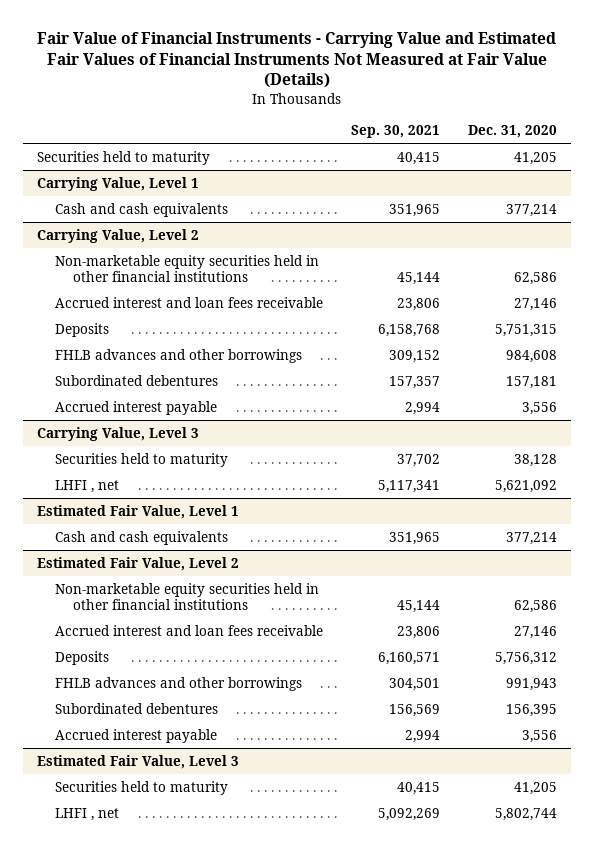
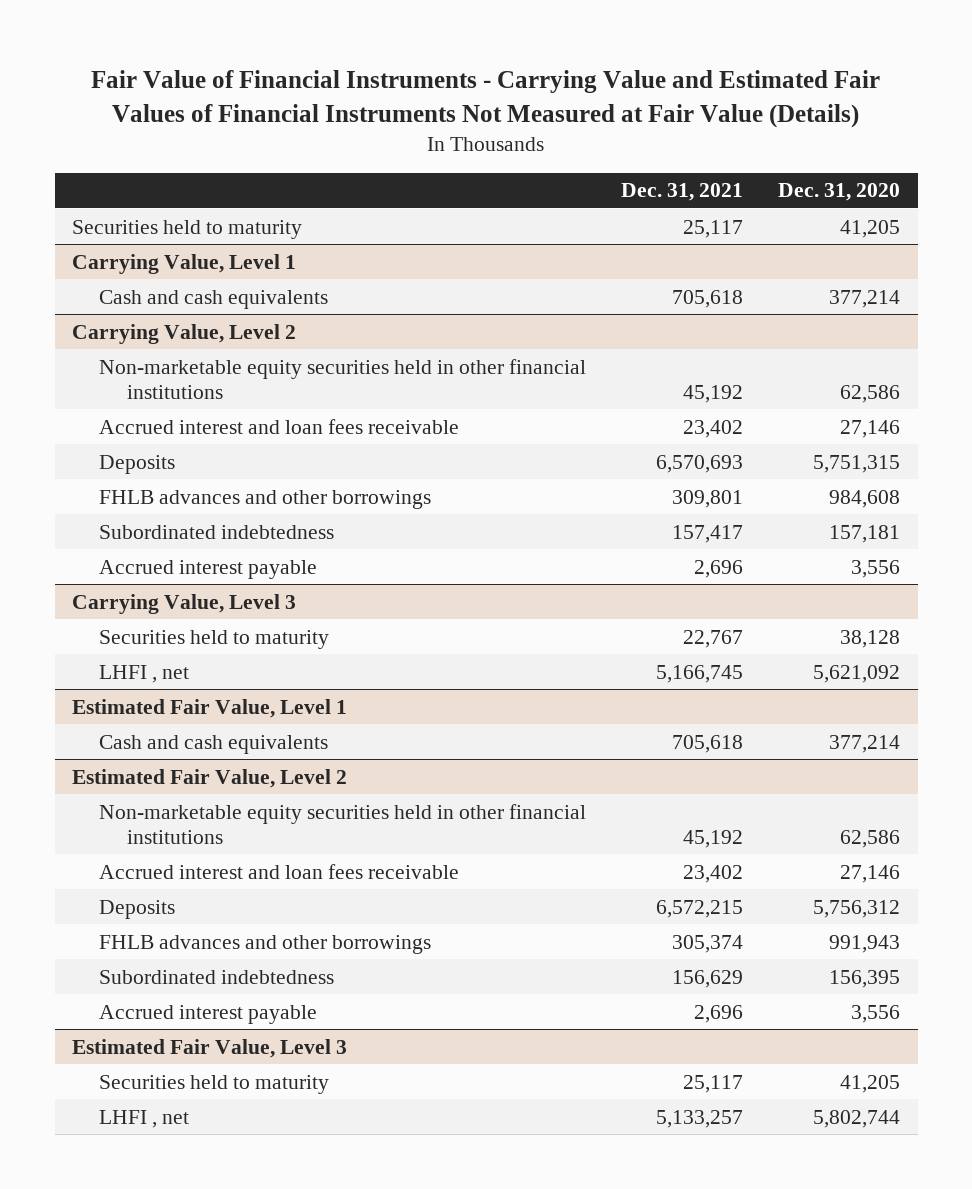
- | Sep. 30, 2021 | Dec. 31, 2020
+ | Dec. 31, 2021 | Dec. 31, 2020
@ Carrying Value, Level 2
- Subordinated debentures | 157,357 | 157,181
+ Subordinated indebtedness | 157,417 | 157,181
@ Estimated Fair Value, Level 2
- Subordinated debentures | 156,569 | 156,395
+ Subordinated indebtedness | 156,629 | 156,395

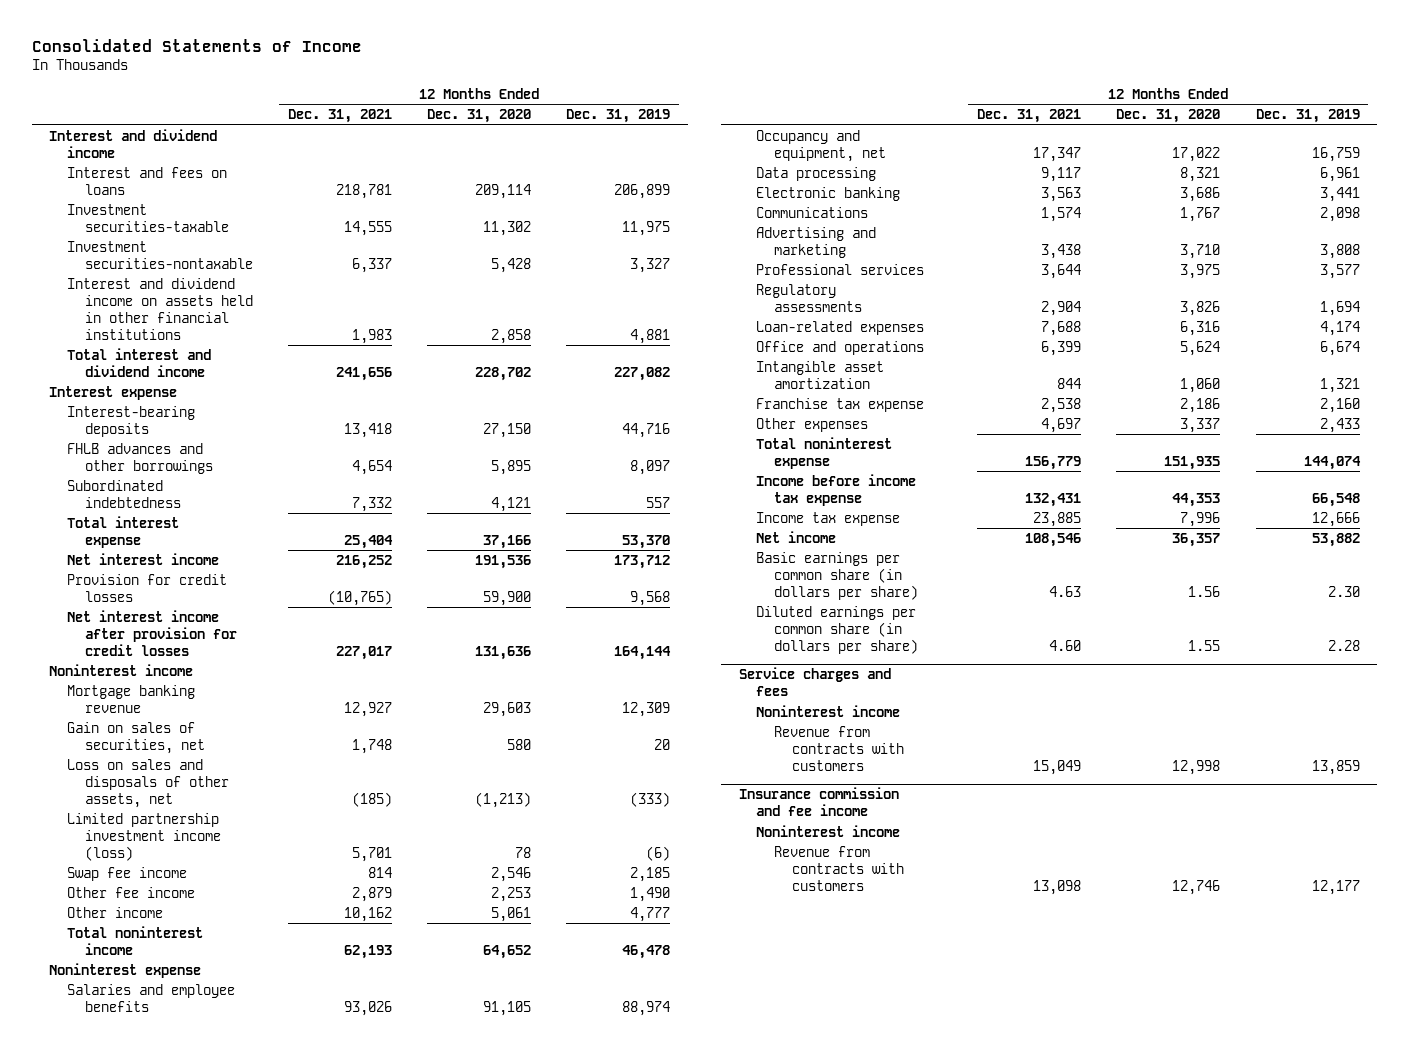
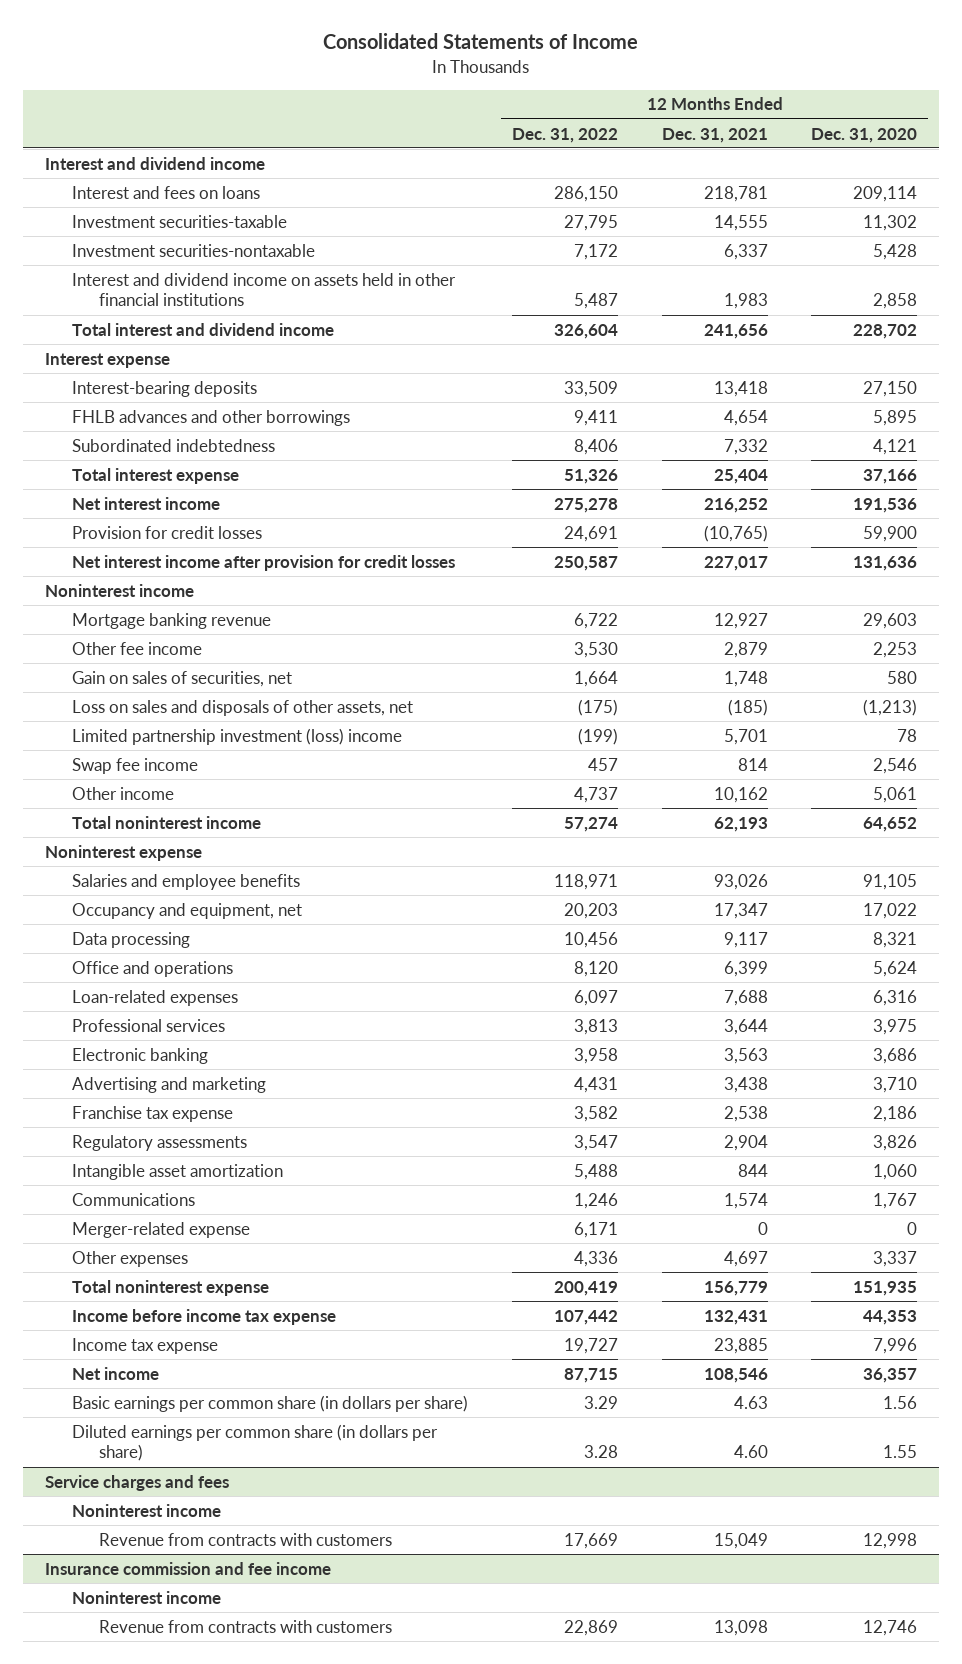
- | 12 Months Ended Dec. 31, 2021 | 12 Months Ended Dec. 31, 2020 | 12 Months Ended Dec. 31, 2019
+ | 12 Months Ended Dec. 31, 2022 | 12 Months Ended Dec. 31, 2021 | 12 Months Ended Dec. 31, 2020
moved up: Other fee income | 3,530 | 2,879 | 2,253
- Limited partnership investment income (loss) | 5,701 | 78 | (6)
+ Limited partnership investment (loss) income | (199) | 5,701 | 78
moved up: Office and operations | 8,120 | 6,399 | 5,624
moved up: Loan-related expenses | 6,097 | 7,688 | 6,316
moved up: Professional services | 3,813 | 3,644 | 3,975
moved up: Franchise tax expense | 3,582 | 2,538 | 2,186
moved down: Communications | 1,246 | 1,574 | 1,767
+ Merger-related expense | 6,171 | 0 | 0

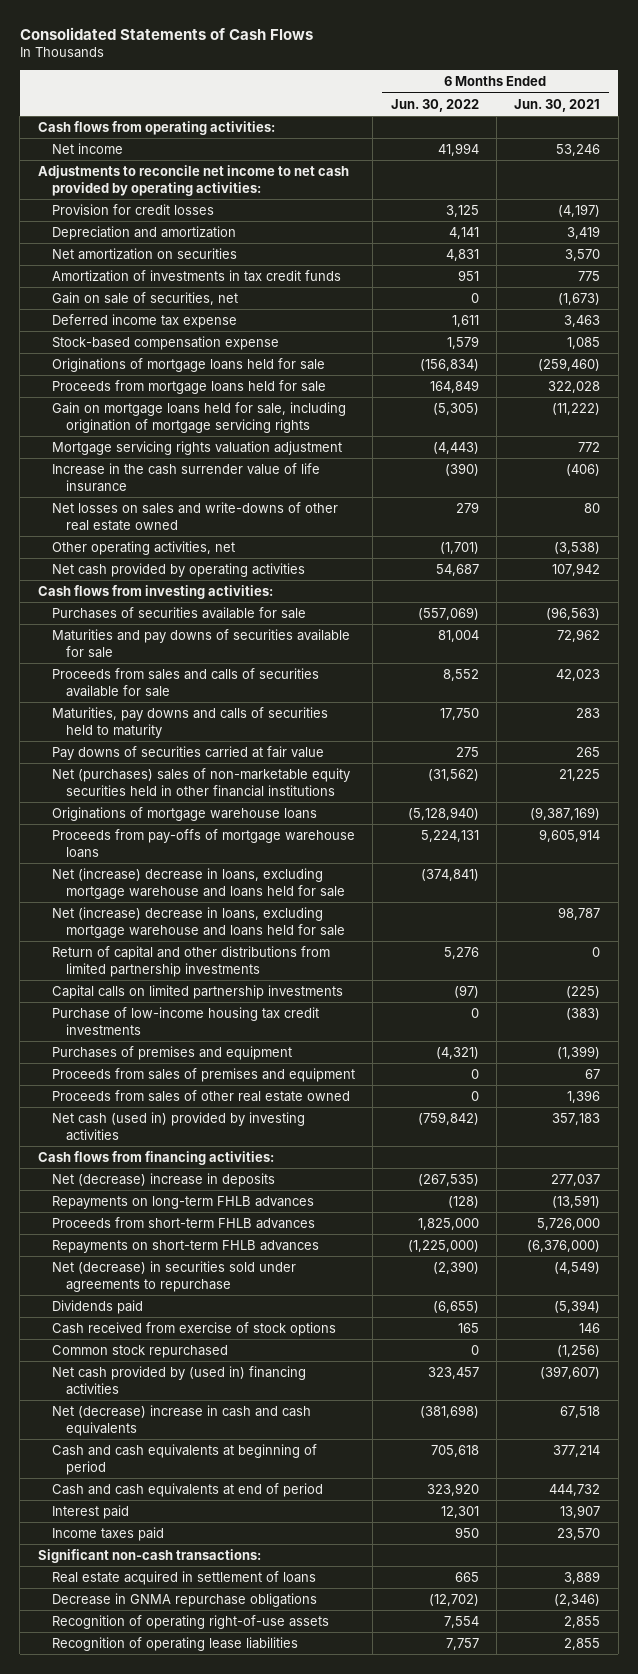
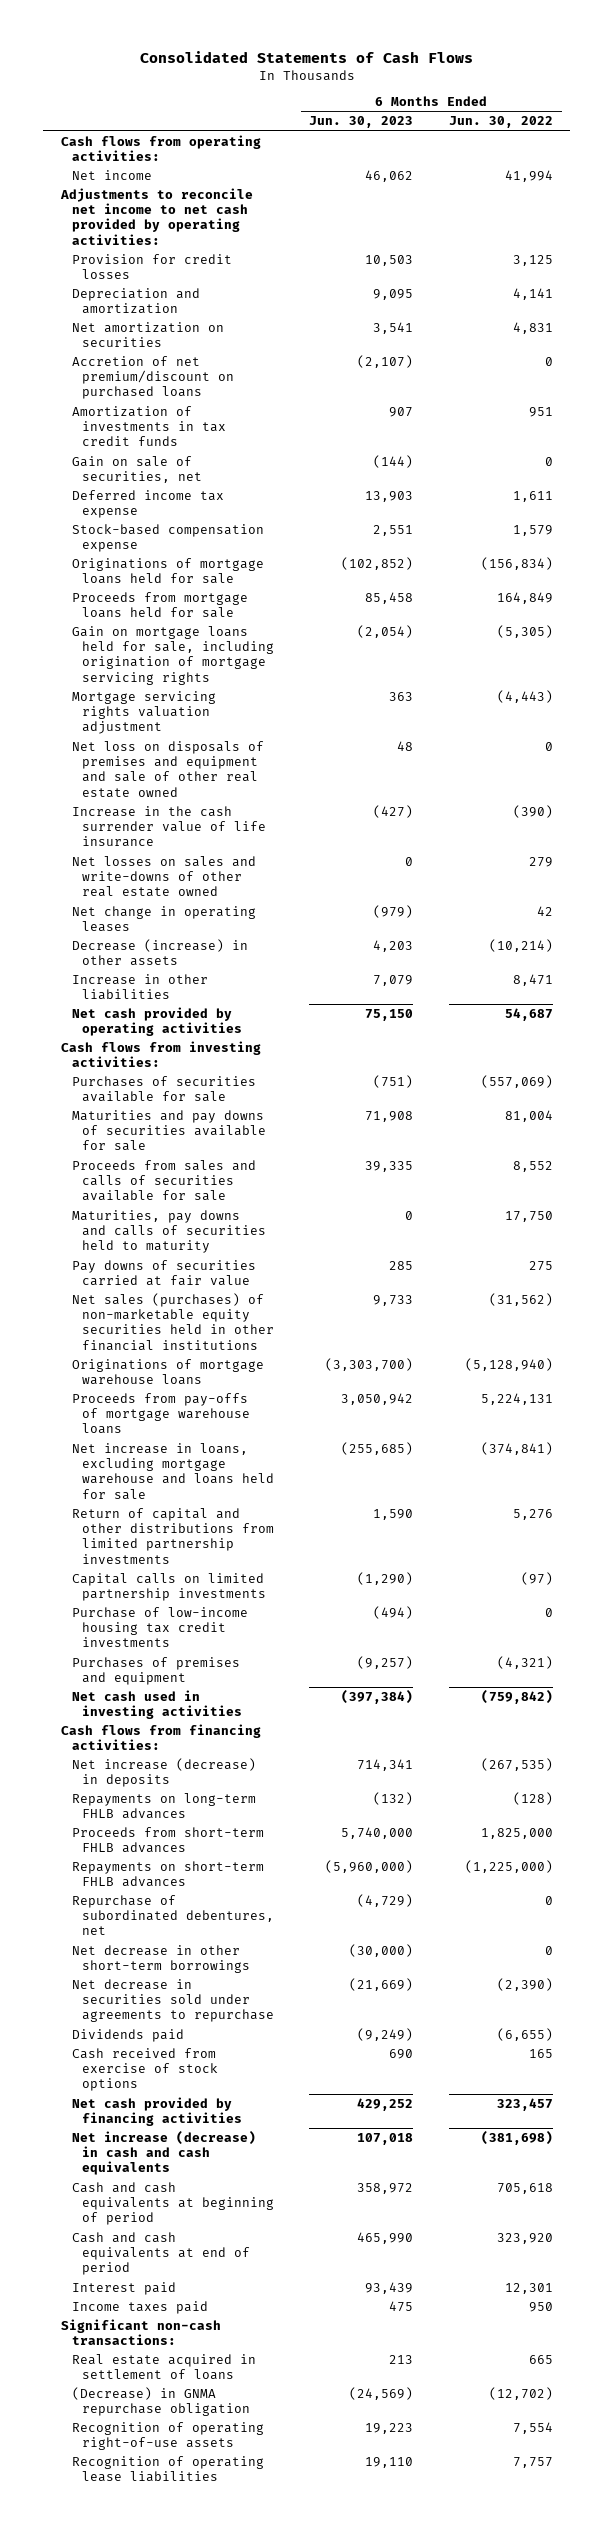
- | 6 Months Ended Jun. 30, 2022 | 6 Months Ended Jun. 30, 2021
+ | 6 Months Ended Jun. 30, 2023 | 6 Months Ended Jun. 30, 2022
+ Accretion of net premium/discount on purchased loans | (2,107) | 0
+ Net loss on disposals of premises and equipment and sale of other real estate owned | 48 | 0
- Other operating activities, net | (1,701) | (3,538)
+ Net change in operating leases | (979) | 42
+ Decrease (increase) in other assets | 4,203 | (10,214)
+ Increase in other liabilities | 7,079 | 8,471
- Net (purchases) sales of non-marketable equity securities held in other financial institutions | (31,562) | 21,225
+ Net sales (purchases) of non-marketable equity securities held in other financial institutions | 9,733 | (31,562)
- Net (increase) decrease in loans, excluding mortgage warehouse and loans held for sale | (374,841) |
- Net (increase) decrease in loans, excluding mortgage warehouse and loans held for sale | | 98,787
+ Net increase in loans, excluding mortgage warehouse and loans held for sale | (255,685) | (374,841)
- Proceeds from sales of premises and equipment | 0 | 67
- Proceeds from sales of other real estate owned | 0 | 1,396
- Net cash (used in) provided by investing activities | (759,842) | 357,183
+ Net cash used in investing activities | (397,384) | (759,842)
- Net (decrease) increase in deposits | (267,535) | 277,037
+ Net increase (decrease) in deposits | 714,341 | (267,535)
- Net (decrease) in securities sold under agreements to repurchase | (2,390) | (4,549)
+ Repurchase of subordinated debentures, net | (4,729) | 0
+ Net decrease in other short-term borrowings | (30,000) | 0
+ Net decrease in securities sold under agreements to repurchase | (21,669) | (2,390)
- Common stock repurchased | 0 | (1,256)
- Net cash provided by (used in) financing activities | 323,457 | (397,607)
- Net (decrease) increase in cash and cash equivalents | (381,698) | 67,518
+ Net cash provided by financing activities | 429,252 | 323,457
+ Net increase (decrease) in cash and cash equivalents | 107,018 | (381,698)
- Decrease in GNMA repurchase obligations | (12,702) | (2,346)
+ (Decrease) in GNMA repurchase obligation | (24,569) | (12,702)

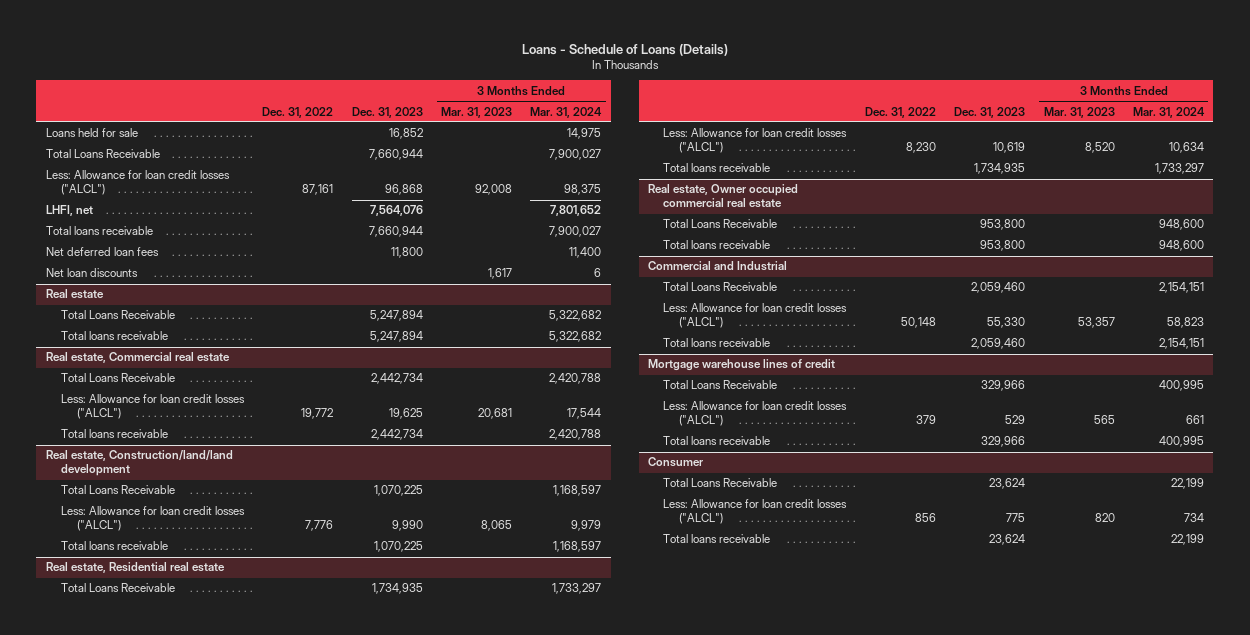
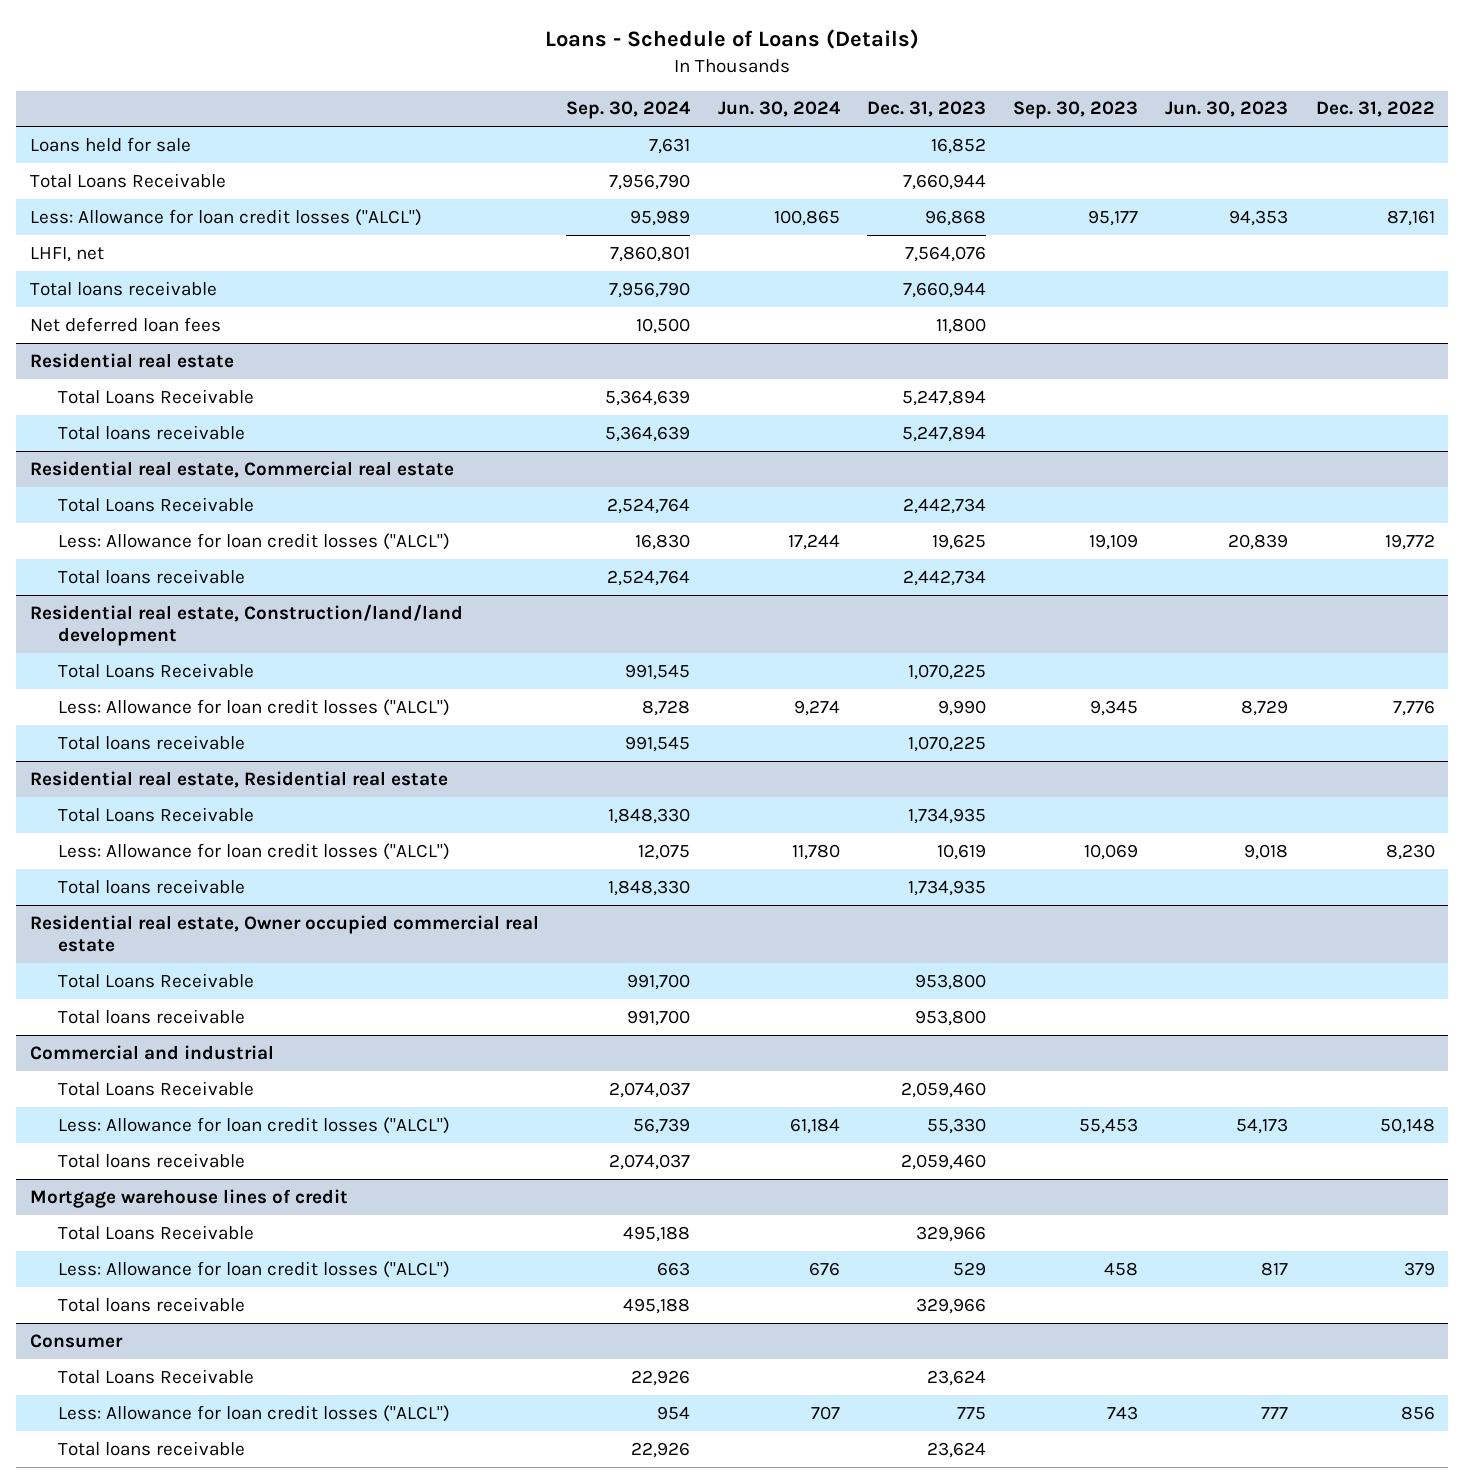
- | Dec. 31, 2022 | Dec. 31, 2023 | 3 Months Ended Mar. 31, 2023 | 3 Months Ended Mar. 31, 2024
+ | Sep. 30, 2024 | Jun. 30, 2024 | Dec. 31, 2023 | Sep. 30, 2023 | Jun. 30, 2023 | Dec. 31, 2022
- Net loan discounts | | | 1,617 | 6
- Real estate
+ Residential real estate
- Real estate, Commercial real estate
+ Residential real estate, Commercial real estate
- Real estate, Construction/land/land development
+ Residential real estate, Construction/land/land development
- Real estate, Residential real estate
+ Residential real estate, Residential real estate
- Real estate, Owner occupied commercial real estate
+ Residential real estate, Owner occupied commercial real estate
- Commercial and Industrial
+ Commercial and industrial

